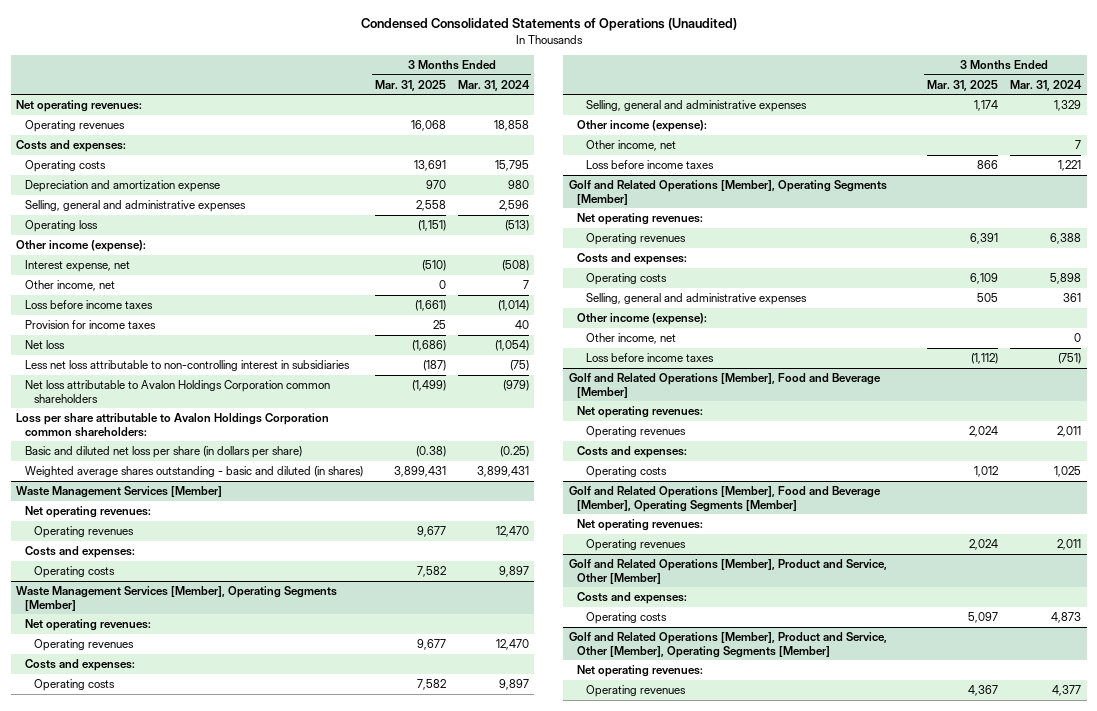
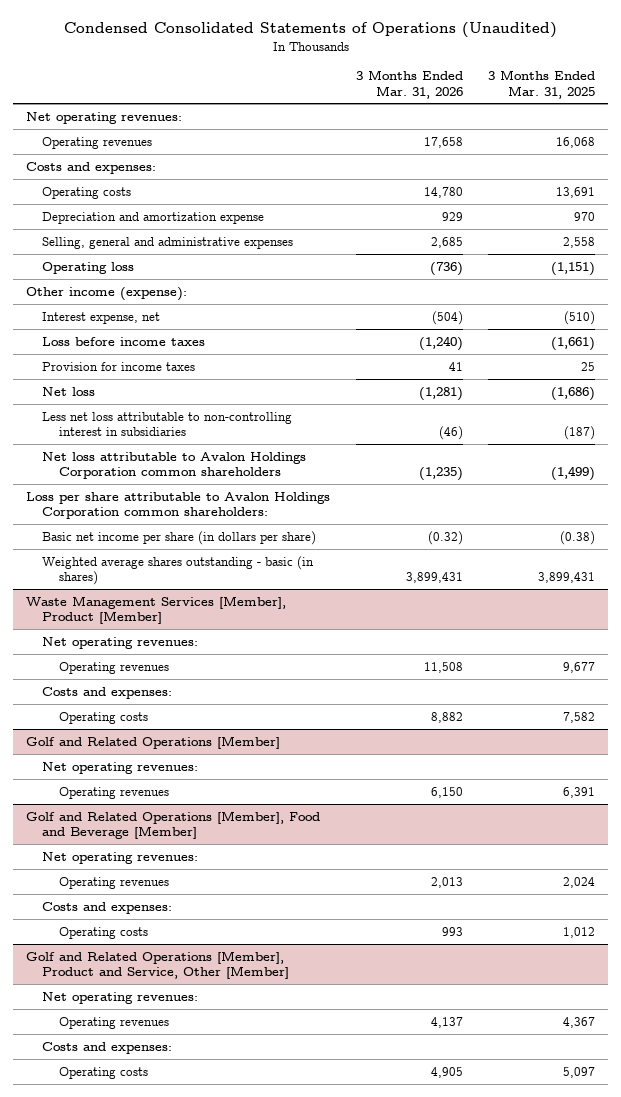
- | 3 Months Ended Mar. 31, 2025 | 3 Months Ended Mar. 31, 2024
+ | 3 Months Ended Mar. 31, 2026 | 3 Months Ended Mar. 31, 2025
- Other income, net | 0 | 7
- Basic and diluted net loss per share (in dollars per share) | (0.38) | (0.25)
- Weighted average shares outstanding - basic and diluted (in shares) | 3,899,431 | 3,899,431
- Waste Management Services [Member]
- Net operating revenues:
- Operating revenues | 9,677 | 12,470
- Costs and expenses:
- Operating costs | 7,582 | 9,897
- Waste Management Services [Member], Operating Segments [Member]
+ Basic net income per share (in dollars per share) | (0.32) | (0.38)
+ Weighted average shares outstanding - basic (in shares) | 3,899,431 | 3,899,431
+ Waste Management Services [Member], Product [Member]
- Selling, general and administrative expenses | 1,174 | 1,329
- Other income (expense):
- Other income, net | | 7
- Loss before income taxes | 866 | 1,221
- Golf and Related Operations [Member], Operating Segments [Member]
+ Golf and Related Operations [Member]
- Costs and expenses:
- Operating costs | 6,109 | 5,898
- Selling, general and administrative expenses | 505 | 361
- Other income (expense):
- Other income, net | | 0
- Loss before income taxes | (1,112) | (751)
- Golf and Related Operations [Member], Food and Beverage [Member], Operating Segments [Member]
- Net operating revenues:
- Operating revenues | 2,024 | 2,011
- Golf and Related Operations [Member], Product and Service, Other [Member], Operating Segments [Member]
@ Golf and Related Operations [Member], Product and Service, Other [Member]
moved down: Costs and expenses:
moved down: Operating costs | 4,905 | 5,097

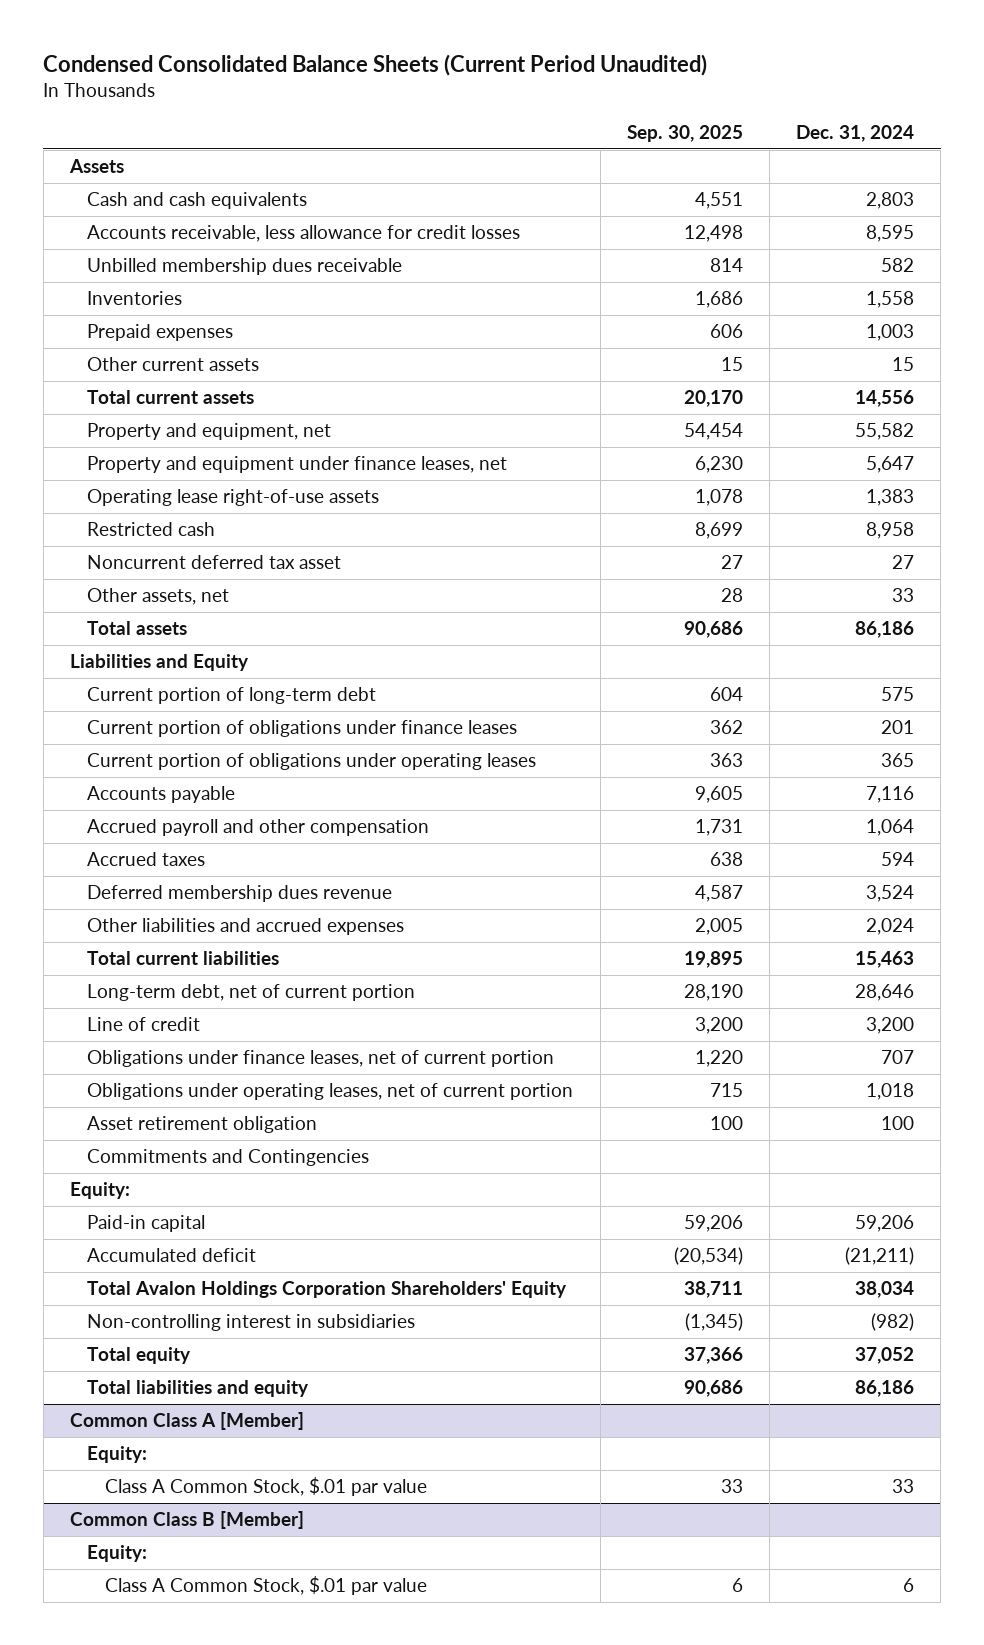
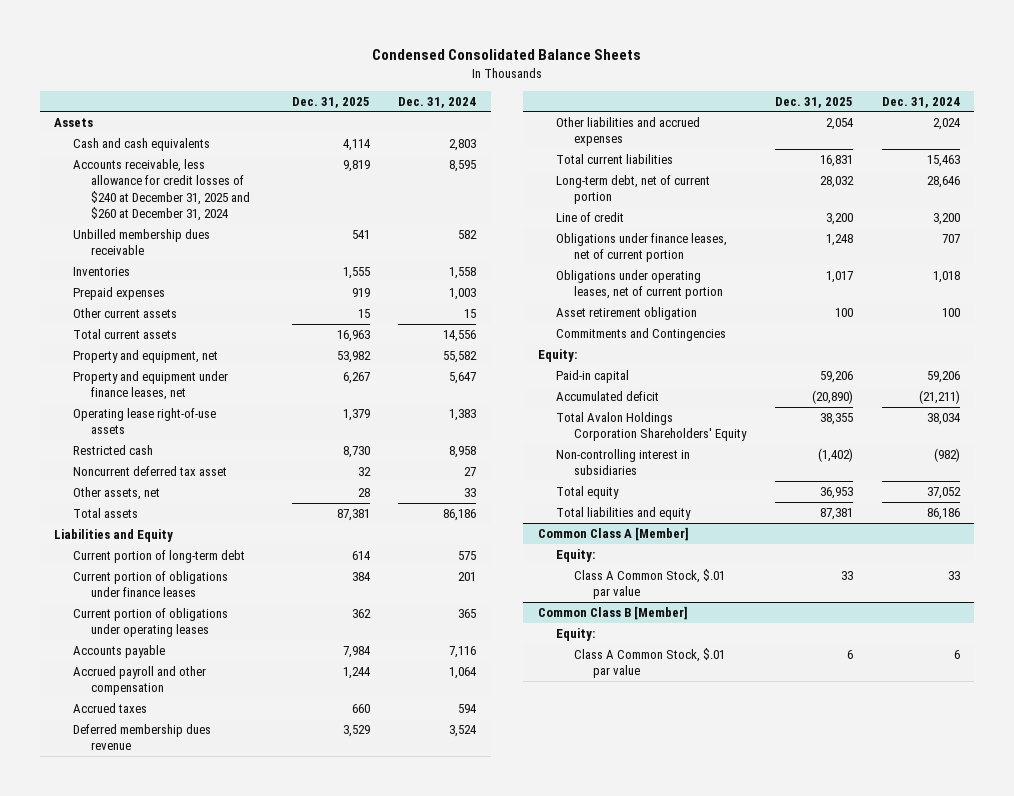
- Condensed Consolidated Balance Sheets (Current Period Unaudited)
+ Condensed Consolidated Balance Sheets
- | Sep. 30, 2025 | Dec. 31, 2024
+ | Dec. 31, 2025 | Dec. 31, 2024
- Accounts receivable, less allowance for credit losses | 12,498 | 8,595
+ Accounts receivable, less allowance for credit losses of $240 at December 31, 2025 and $260 at December 31, 2024 | 9,819 | 8,595

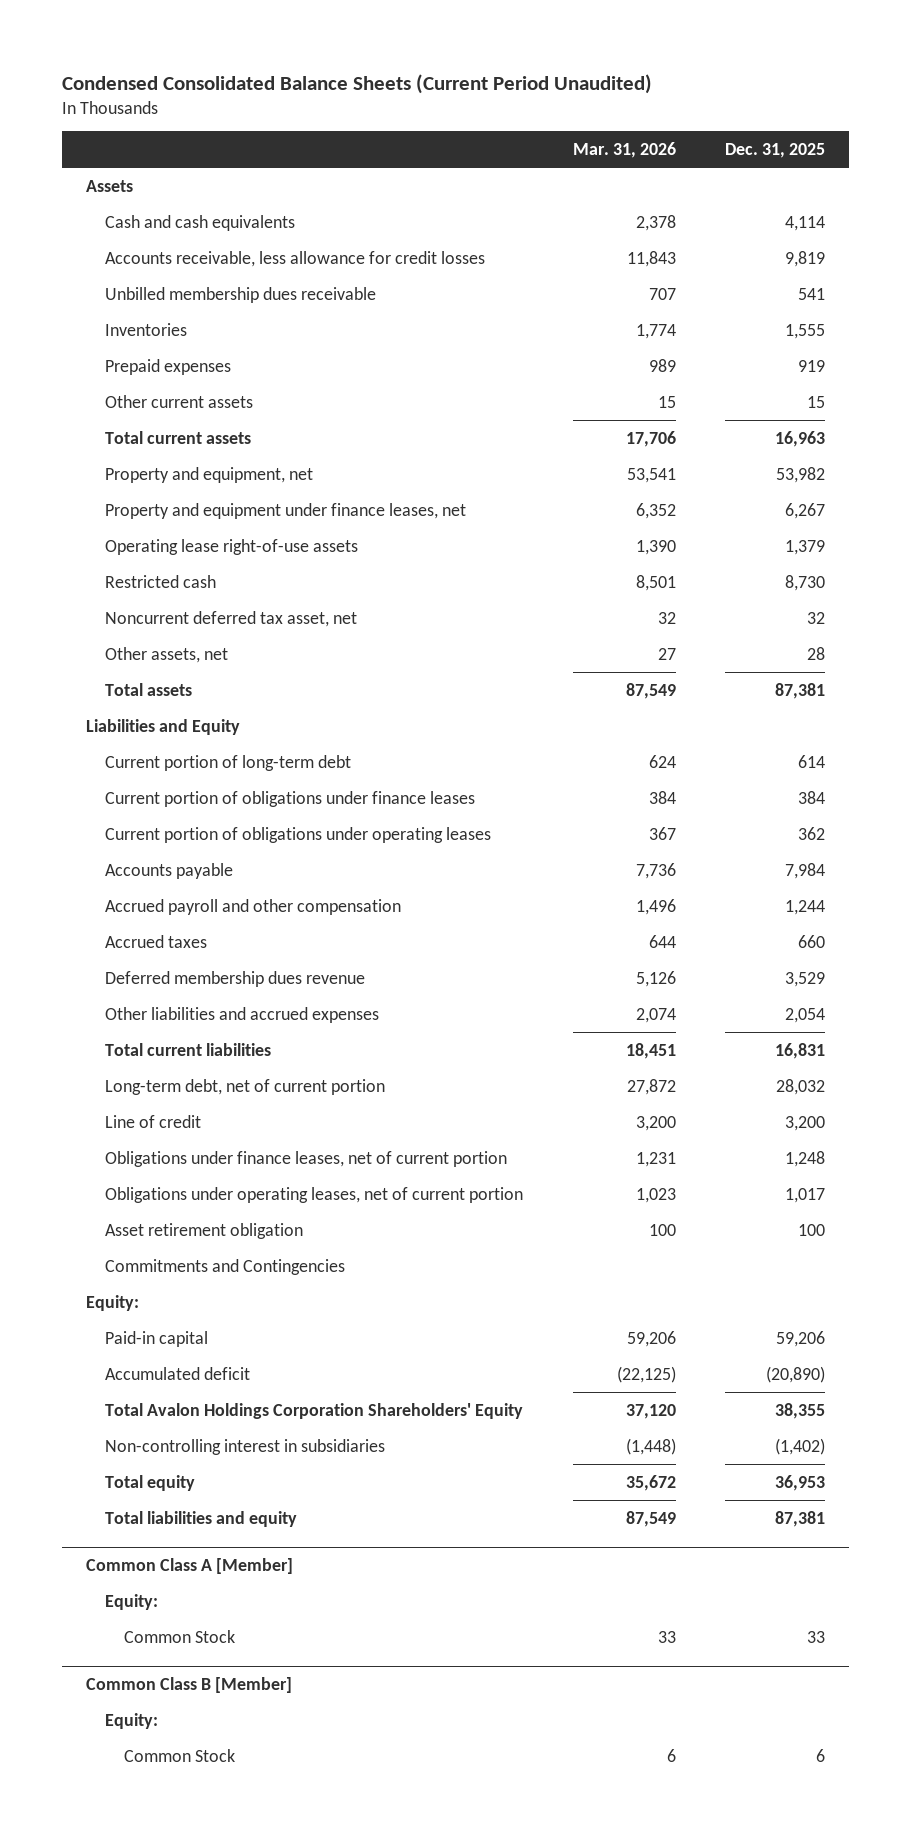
- Condensed Consolidated Balance Sheets
+ Condensed Consolidated Balance Sheets (Current Period Unaudited)
- | Dec. 31, 2025 | Dec. 31, 2024
+ | Mar. 31, 2026 | Dec. 31, 2025
- Accounts receivable, less allowance for credit losses of $240 at December 31, 2025 and $260 at December 31, 2024 | 9,819 | 8,595
+ Accounts receivable, less allowance for credit losses | 11,843 | 9,819
- Noncurrent deferred tax asset | 32 | 27
+ Noncurrent deferred tax asset, net | 32 | 32
@ Common Class A [Member]
- Class A Common Stock, $.01 par value | 33 | 33
+ Common Stock | 33 | 33
@ Common Class B [Member]
- Class A Common Stock, $.01 par value | 6 | 6
+ Common Stock | 6 | 6

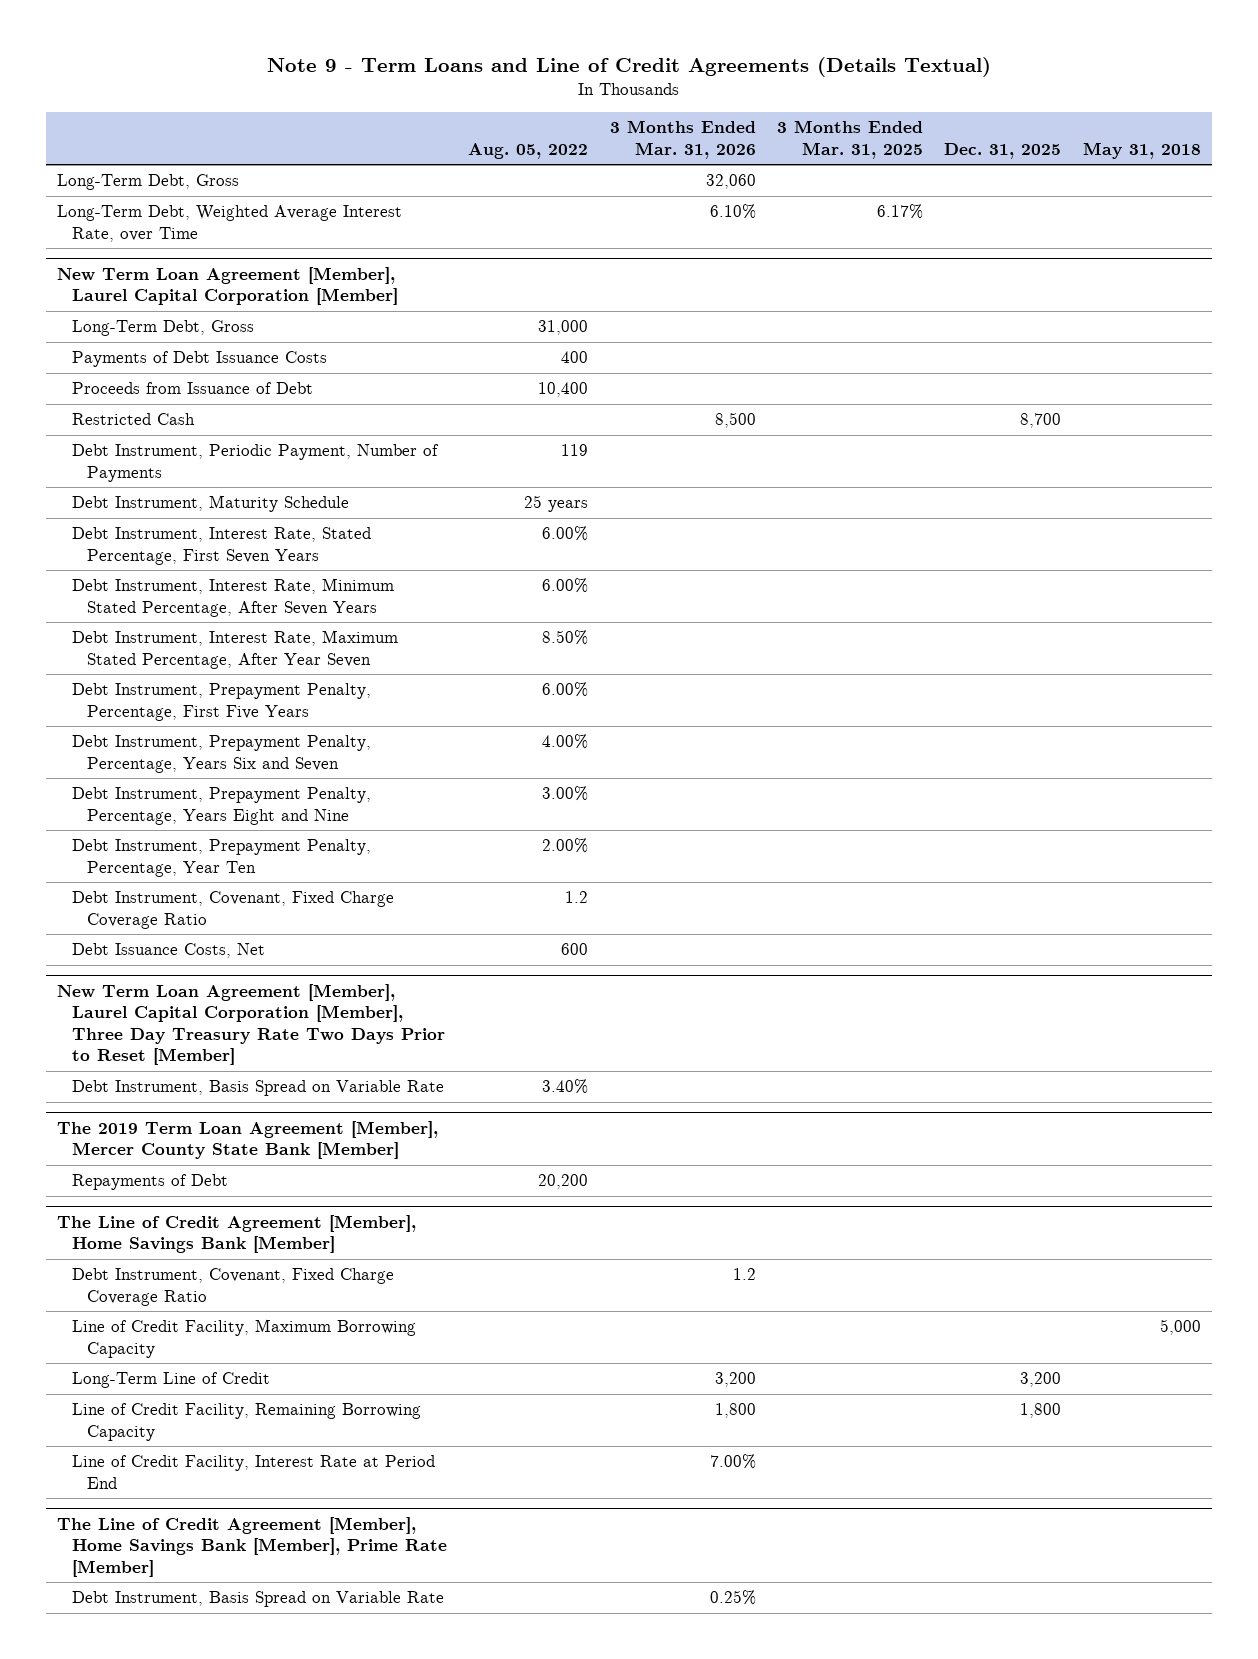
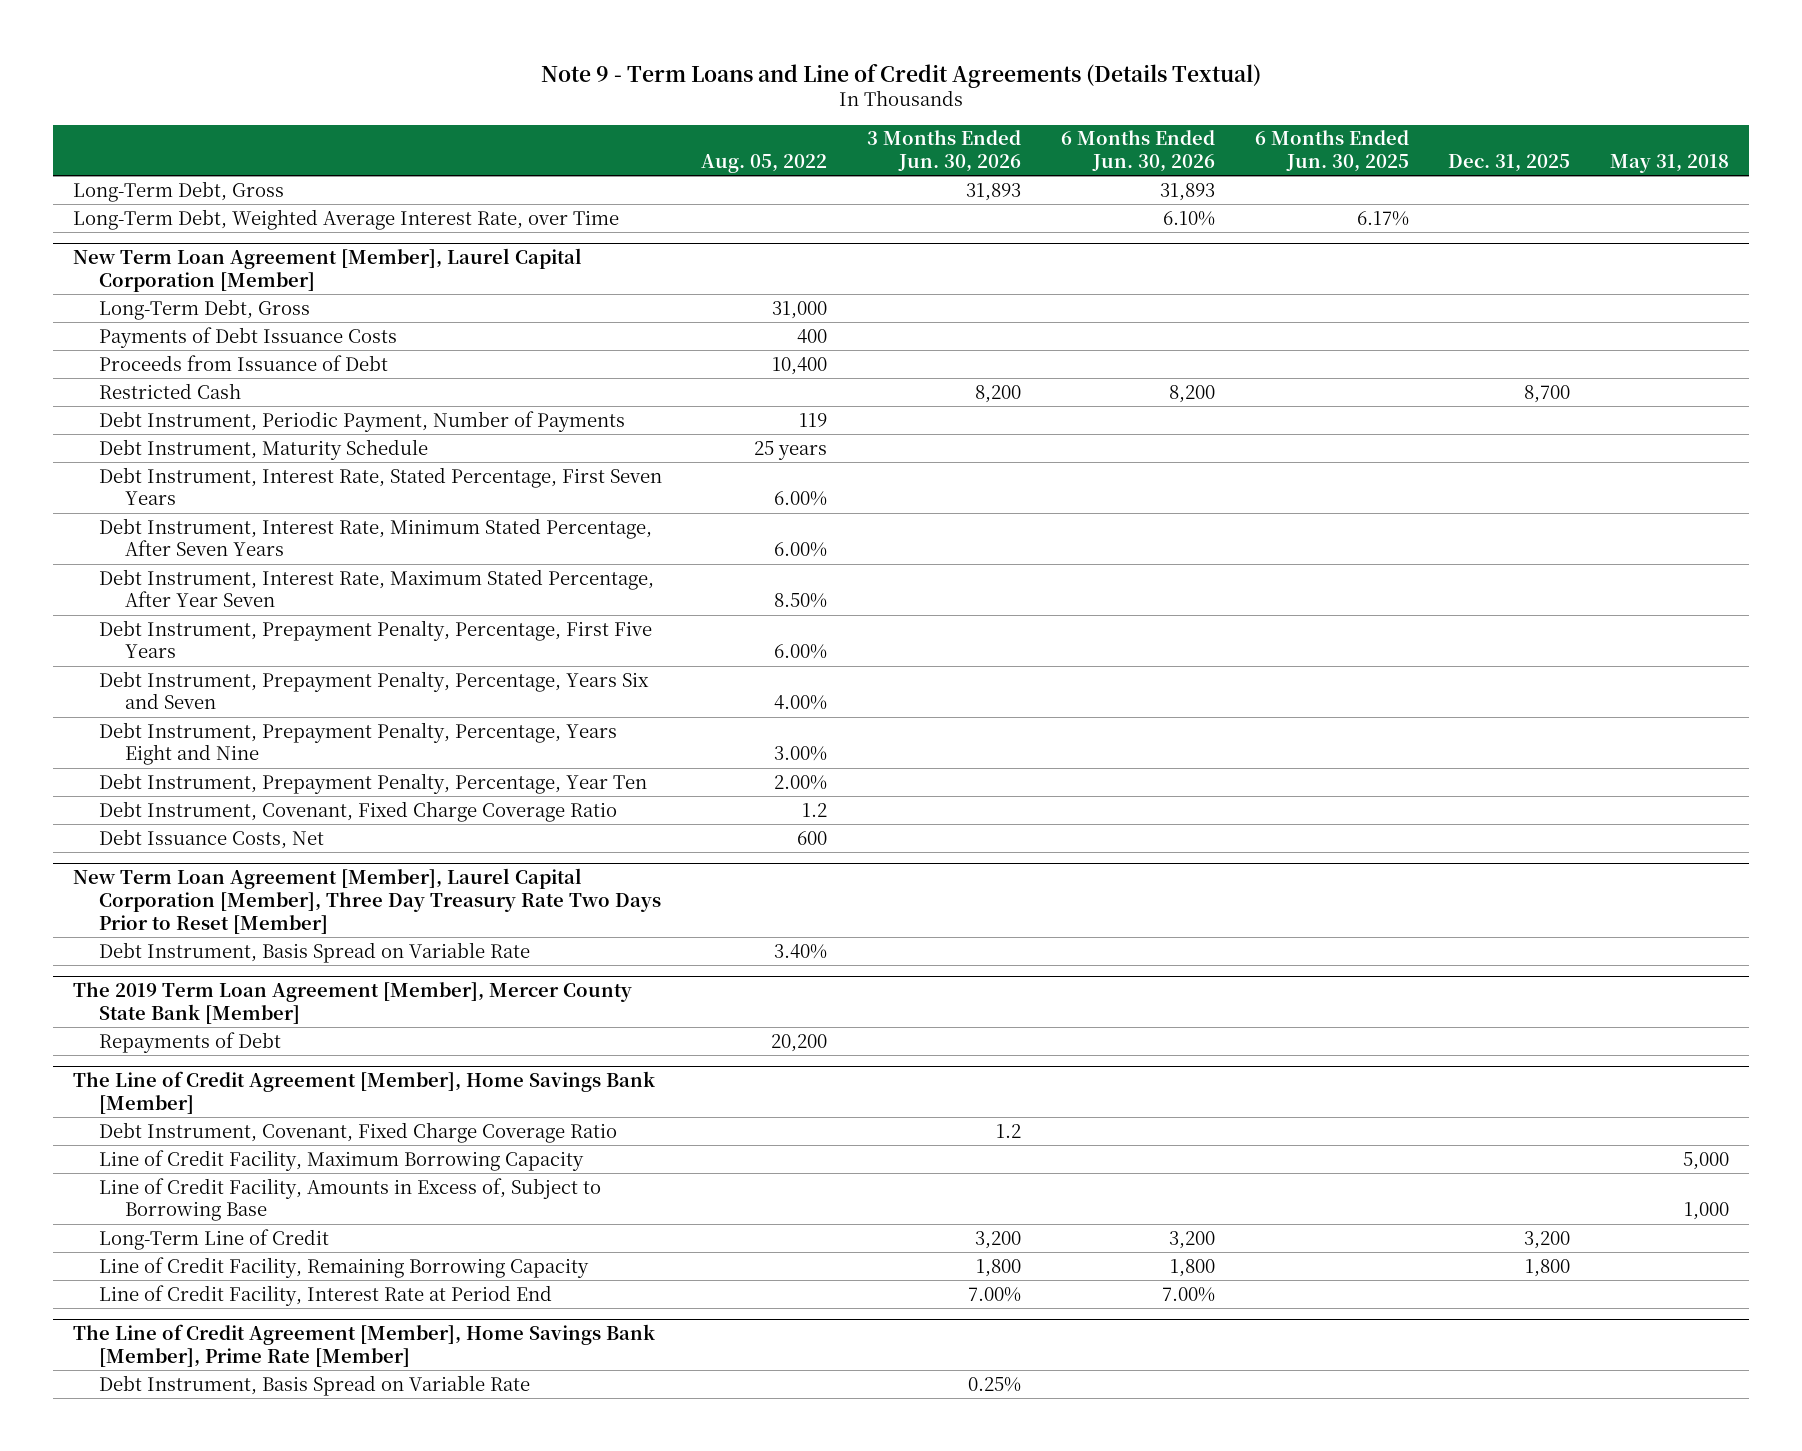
- | Aug. 05, 2022 | 3 Months Ended Mar. 31, 2026 | 3 Months Ended Mar. 31, 2025 | Dec. 31, 2025 | May 31, 2018
+ | Aug. 05, 2022 | 3 Months Ended Jun. 30, 2026 | 6 Months Ended Jun. 30, 2026 | 6 Months Ended Jun. 30, 2025 | Dec. 31, 2025 | May 31, 2018
@ The Line of Credit Agreement [Member], Home Savings Bank [Member]
+ Line of Credit Facility, Amounts in Excess of, Subject to Borrowing Base | | | | | | 1,000

